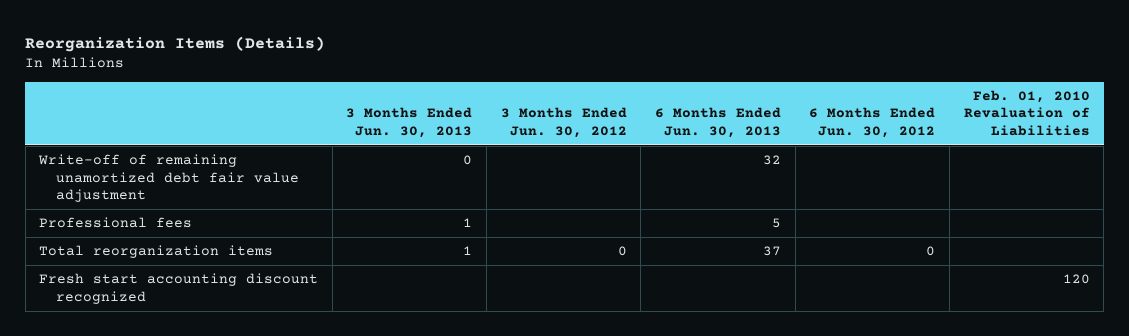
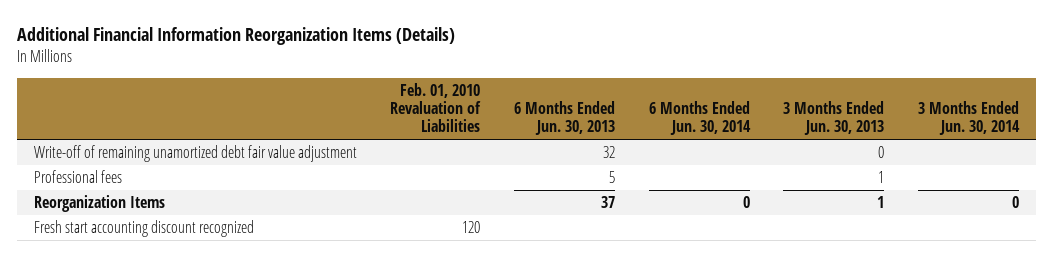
- Reorganization Items (Details)
+ Additional Financial Information Reorganization Items (Details)
- | 3 Months Ended Jun. 30, 2013 | 3 Months Ended Jun. 30, 2012 | 6 Months Ended Jun. 30, 2013 | 6 Months Ended Jun. 30, 2012 | Feb. 01, 2010 Revaluation of Liabilities
+ | Feb. 01, 2010 Revaluation of Liabilities | 6 Months Ended Jun. 30, 2013 | 6 Months Ended Jun. 30, 2014 | 3 Months Ended Jun. 30, 2013 | 3 Months Ended Jun. 30, 2014
- Total reorganization items | 1 | 0 | 37 | 0 |
+ Reorganization Items | | 37 | 0 | 1 | 0

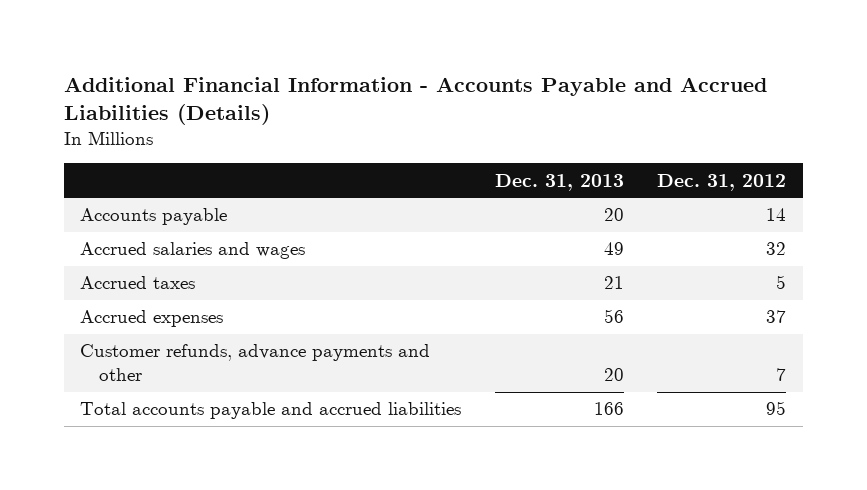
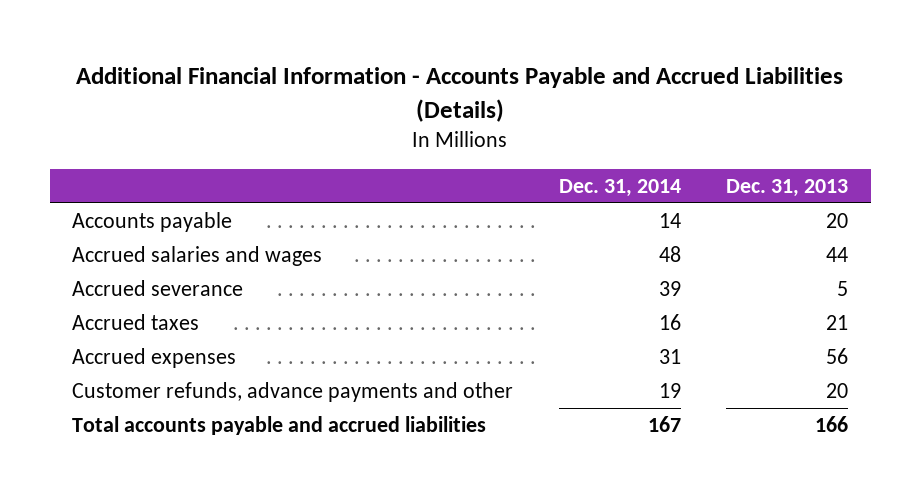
- | Dec. 31, 2013 | Dec. 31, 2012
+ | Dec. 31, 2014 | Dec. 31, 2013
- Accrued salaries and wages | 49 | 32
+ Accrued salaries and wages | 48 | 44
+ Accrued severance | 39 | 5

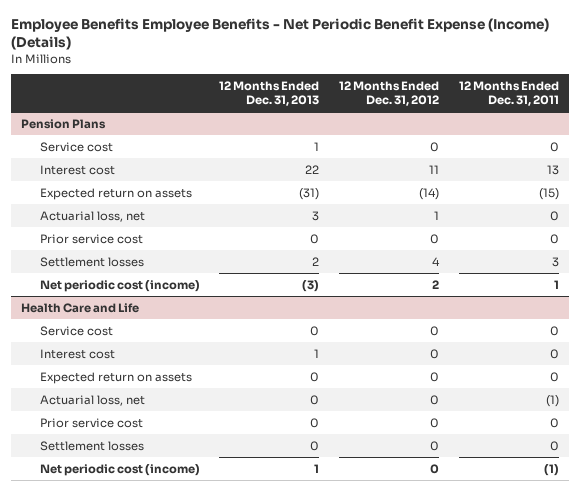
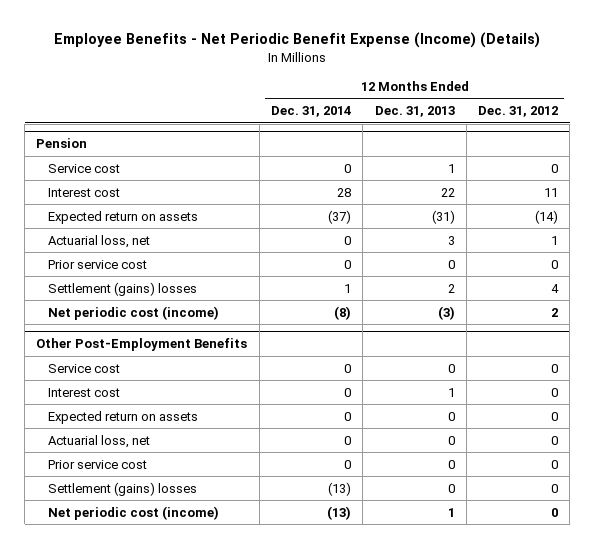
- Employee Benefits Employee Benefits - Net Periodic Benefit Expense (Income) (Details)
+ Employee Benefits - Net Periodic Benefit Expense (Income) (Details)
- | 12 Months Ended Dec. 31, 2013 | 12 Months Ended Dec. 31, 2012 | 12 Months Ended Dec. 31, 2011
+ | 12 Months Ended Dec. 31, 2014 | 12 Months Ended Dec. 31, 2013 | 12 Months Ended Dec. 31, 2012
- Pension Plans
+ Pension
- Settlement losses | 2 | 4 | 3
+ Settlement (gains) losses | 1 | 2 | 4
- Health Care and Life
+ Other Post-Employment Benefits
- Settlement losses | 0 | 0 | 0
+ Settlement (gains) losses | (13) | 0 | 0

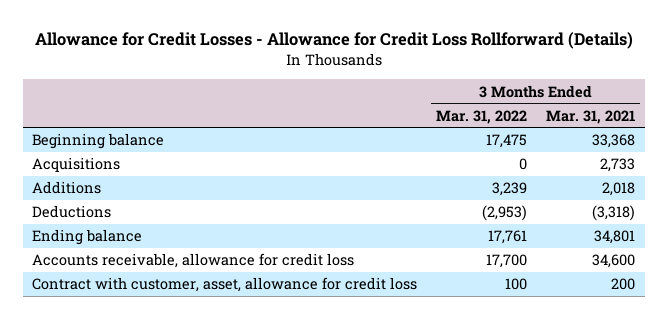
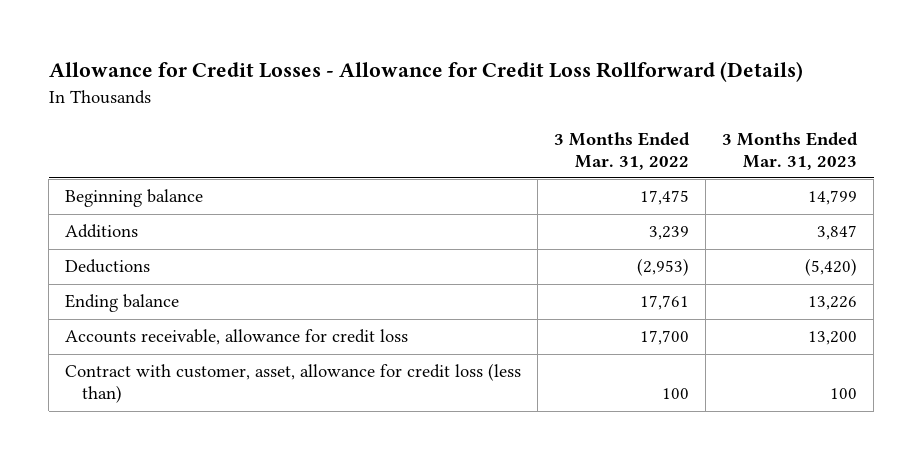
- | 3 Months Ended Mar. 31, 2022 | 3 Months Ended Mar. 31, 2021
+ | 3 Months Ended Mar. 31, 2022 | 3 Months Ended Mar. 31, 2023
- Acquisitions | 0 | 2,733
- Contract with customer, asset, allowance for credit loss | 100 | 200
+ Contract with customer, asset, allowance for credit loss (less than) | 100 | 100

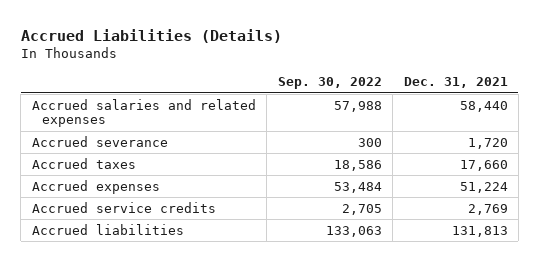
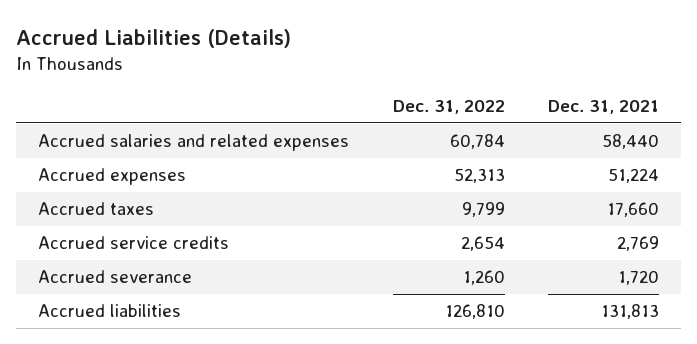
- | Sep. 30, 2022 | Dec. 31, 2021
+ | Dec. 31, 2022 | Dec. 31, 2021
moved down: Accrued taxes | 9,799 | 17,660
moved down: Accrued severance | 1,260 | 1,720

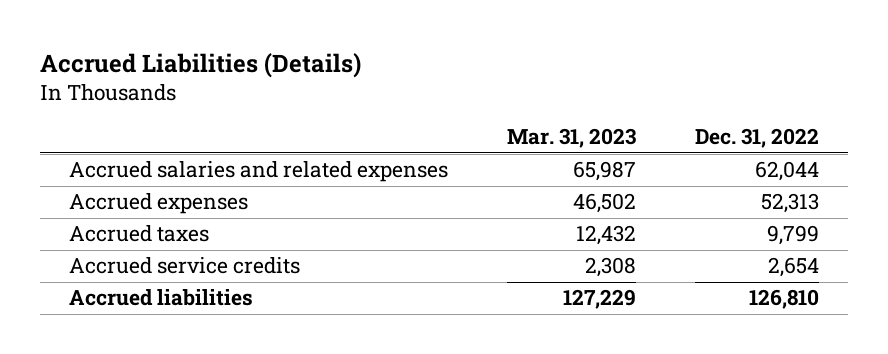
- | Dec. 31, 2022 | Dec. 31, 2021
+ | Mar. 31, 2023 | Dec. 31, 2022
- Accrued salaries and related expenses | 60,784 | 58,440
+ Accrued salaries and related expenses | 65,987 | 62,044
- Accrued severance | 1,260 | 1,720

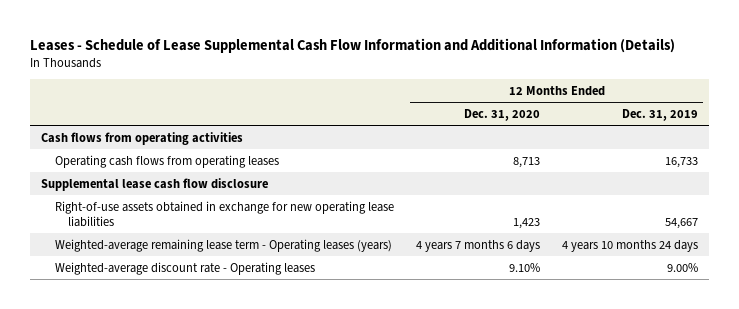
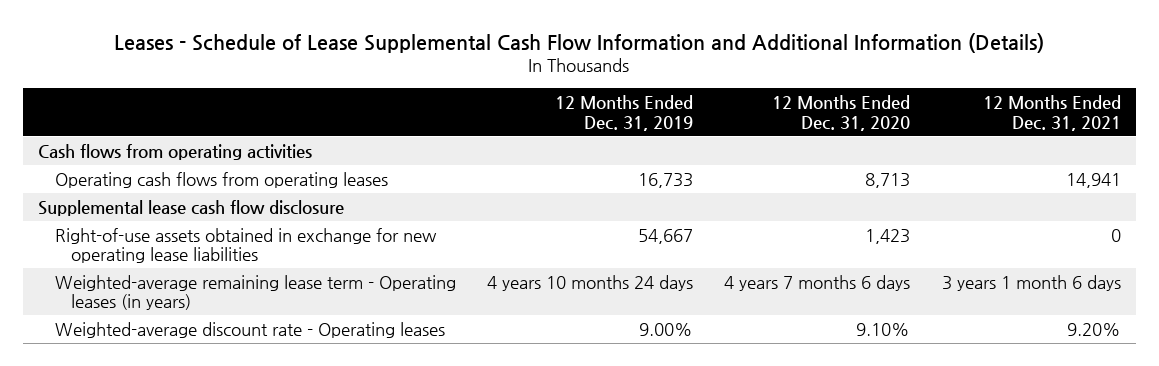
- | 12 Months Ended Dec. 31, 2020 | 12 Months Ended Dec. 31, 2019
+ | 12 Months Ended Dec. 31, 2019 | 12 Months Ended Dec. 31, 2020 | 12 Months Ended Dec. 31, 2021
- Weighted-average remaining lease term - Operating leases (years) | 4 years 7 months 6 days | 4 years 10 months 24 days
+ Weighted-average remaining lease term - Operating leases (in years) | 4 years 10 months 24 days | 4 years 7 months 6 days | 3 years 1 month 6 days

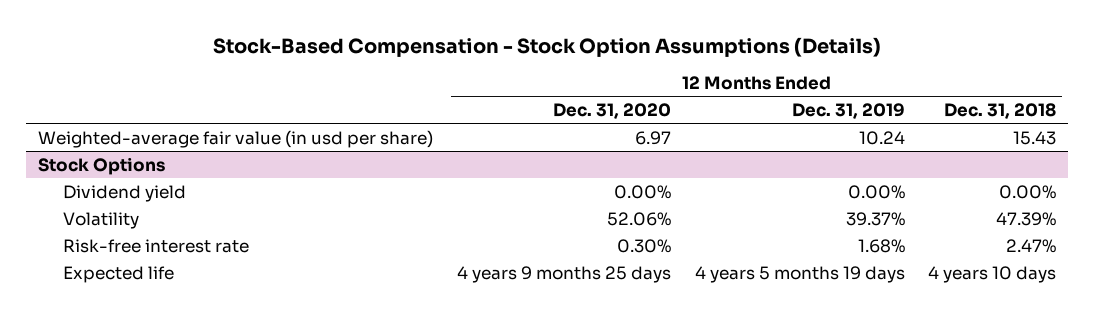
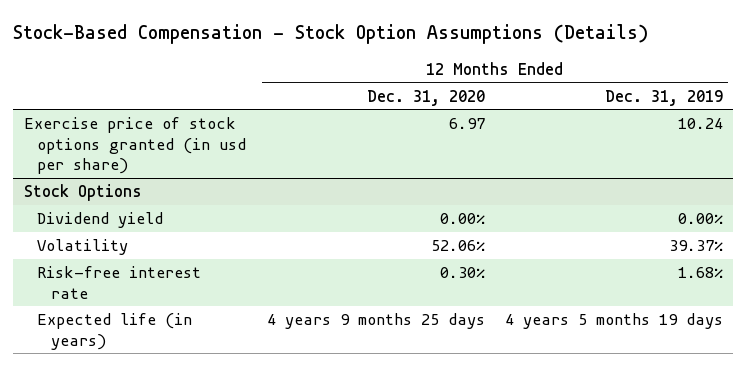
- | 12 Months Ended Dec. 31, 2020 | 12 Months Ended Dec. 31, 2019 | 12 Months Ended Dec. 31, 2018
+ | 12 Months Ended Dec. 31, 2020 | 12 Months Ended Dec. 31, 2019
- Weighted-average fair value (in usd per share) | 6.97 | 10.24 | 15.43
+ Exercise price of stock options granted (in usd per share) | 6.97 | 10.24
@ Stock Options
- Expected life | 4 years 9 months 25 days | 4 years 5 months 19 days | 4 years 10 days
+ Expected life (in years) | 4 years 9 months 25 days | 4 years 5 months 19 days

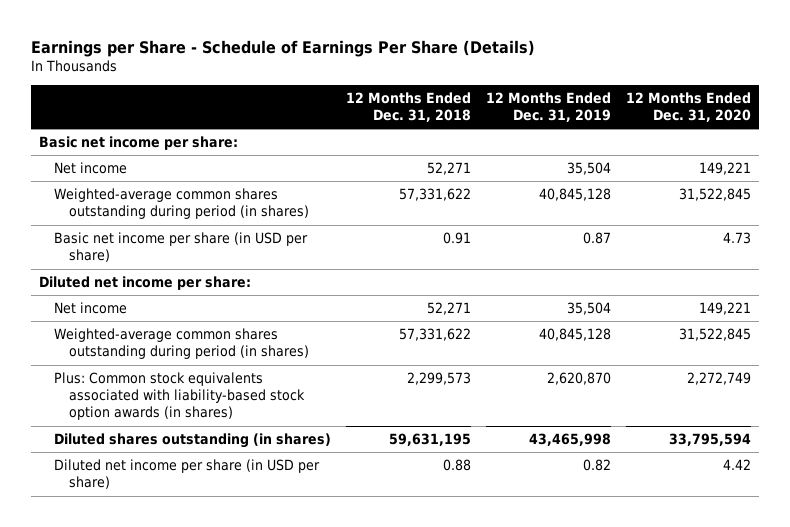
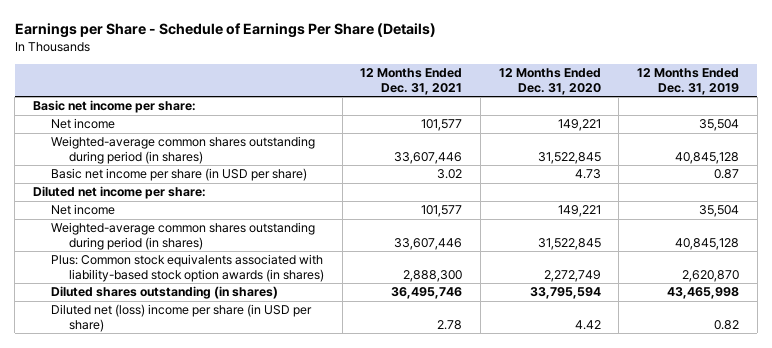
- | 12 Months Ended Dec. 31, 2018 | 12 Months Ended Dec. 31, 2019 | 12 Months Ended Dec. 31, 2020
+ | 12 Months Ended Dec. 31, 2021 | 12 Months Ended Dec. 31, 2020 | 12 Months Ended Dec. 31, 2019
- Diluted net income per share (in USD per share) | 0.88 | 0.82 | 4.42
+ Diluted net (loss) income per share (in USD per share) | 2.78 | 4.42 | 0.82

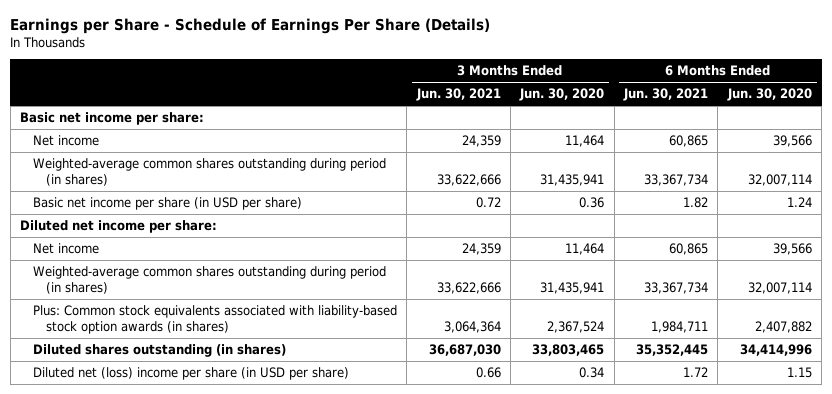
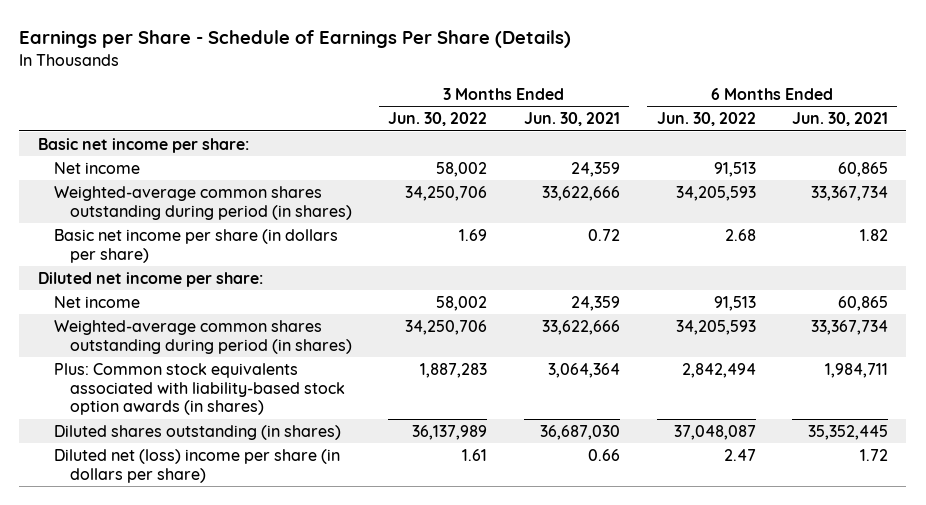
- | 3 Months Ended Jun. 30, 2021 | 3 Months Ended Jun. 30, 2020 | 6 Months Ended Jun. 30, 2021 | 6 Months Ended Jun. 30, 2020
+ | 3 Months Ended Jun. 30, 2022 | 3 Months Ended Jun. 30, 2021 | 6 Months Ended Jun. 30, 2022 | 6 Months Ended Jun. 30, 2021
- Basic net income per share (in USD per share) | 0.72 | 0.36 | 1.82 | 1.24
+ Basic net income per share (in dollars per share) | 1.69 | 0.72 | 2.68 | 1.82
- Diluted net (loss) income per share (in USD per share) | 0.66 | 0.34 | 1.72 | 1.15
+ Diluted net (loss) income per share (in dollars per share) | 1.61 | 0.66 | 2.47 | 1.72

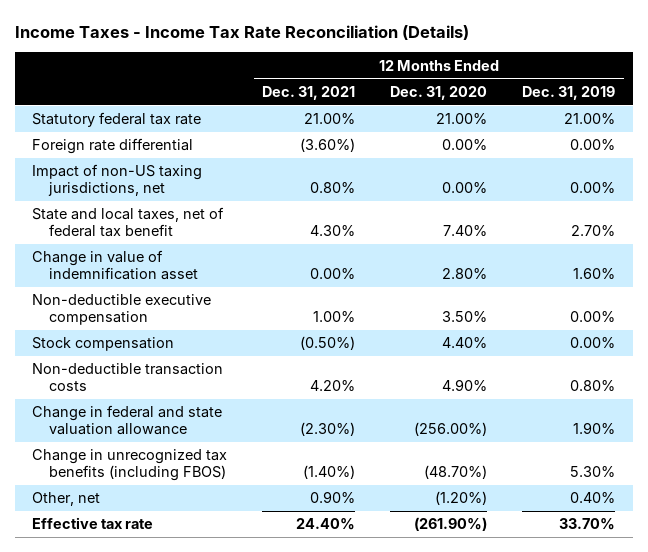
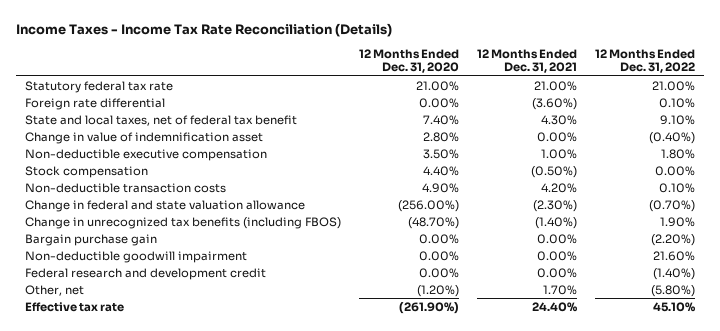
- | 12 Months Ended Dec. 31, 2021 | 12 Months Ended Dec. 31, 2020 | 12 Months Ended Dec. 31, 2019
+ | 12 Months Ended Dec. 31, 2020 | 12 Months Ended Dec. 31, 2021 | 12 Months Ended Dec. 31, 2022
- Impact of non-US taxing jurisdictions, net | 0.80% | 0.00% | 0.00%
- Other, net | 0.90% | (1.20%) | 0.40%
+ Bargain purchase gain | 0.00% | 0.00% | (2.20%)
+ Non-deductible goodwill impairment | 0.00% | 0.00% | 21.60%
+ Federal research and development credit | 0.00% | 0.00% | (1.40%)
+ Other, net | (1.20%) | 1.70% | (5.80%)

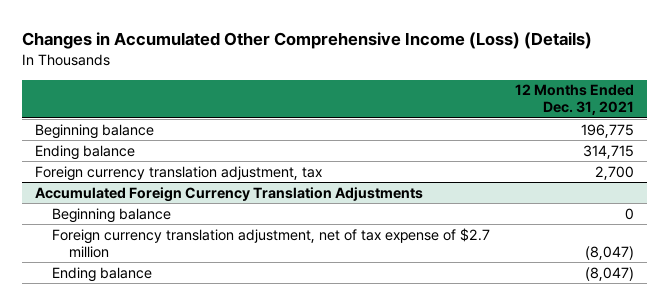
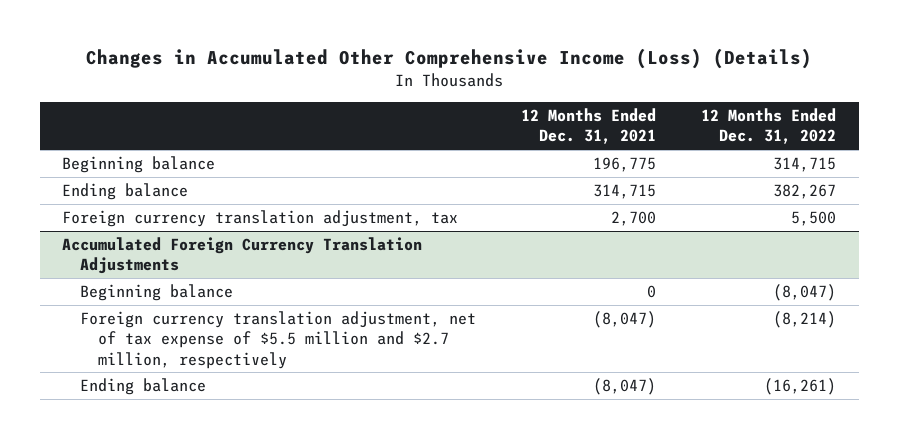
- | 12 Months Ended Dec. 31, 2021
+ | 12 Months Ended Dec. 31, 2021 | 12 Months Ended Dec. 31, 2022
@ Accumulated Foreign Currency Translation Adjustments
- Foreign currency translation adjustment, net of tax expense of $2.7 million | (8,047)
+ Foreign currency translation adjustment, net of tax expense of $5.5 million and $2.7 million, respectively | (8,047) | (8,214)

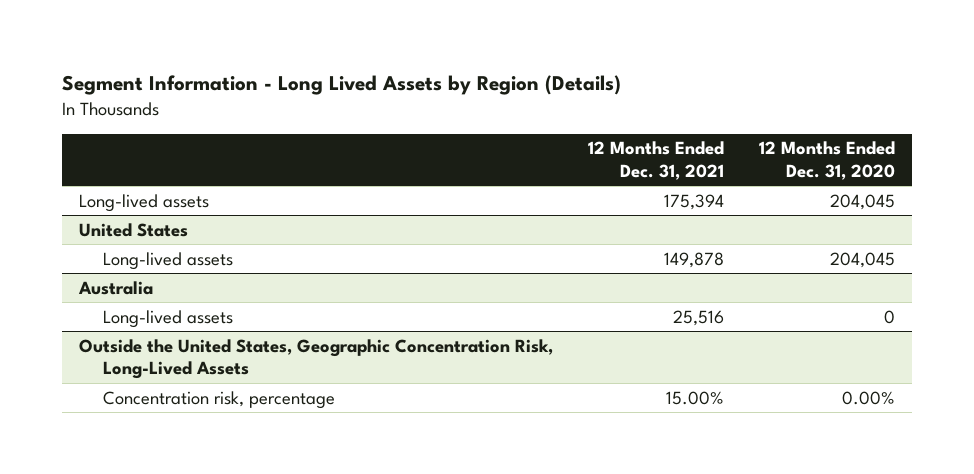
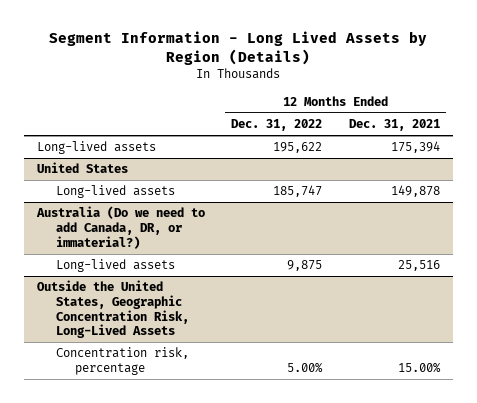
- | 12 Months Ended Dec. 31, 2021 | 12 Months Ended Dec. 31, 2020
+ | 12 Months Ended Dec. 31, 2022 | 12 Months Ended Dec. 31, 2021
- Australia
+ Australia (Do we need to add Canada, DR, or immaterial?)

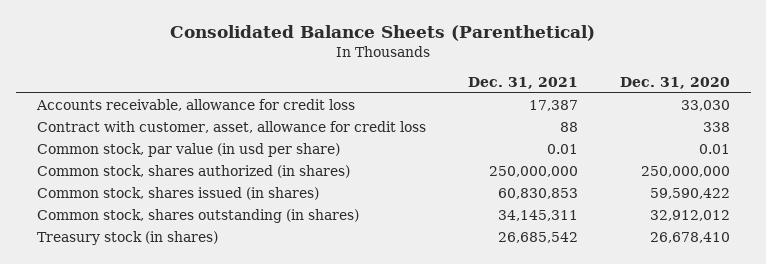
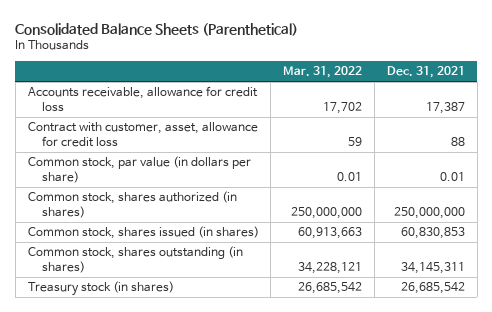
- | Dec. 31, 2021 | Dec. 31, 2020
+ | Mar. 31, 2022 | Dec. 31, 2021
- Common stock, par value (in usd per share) | 0.01 | 0.01
+ Common stock, par value (in dollars per share) | 0.01 | 0.01

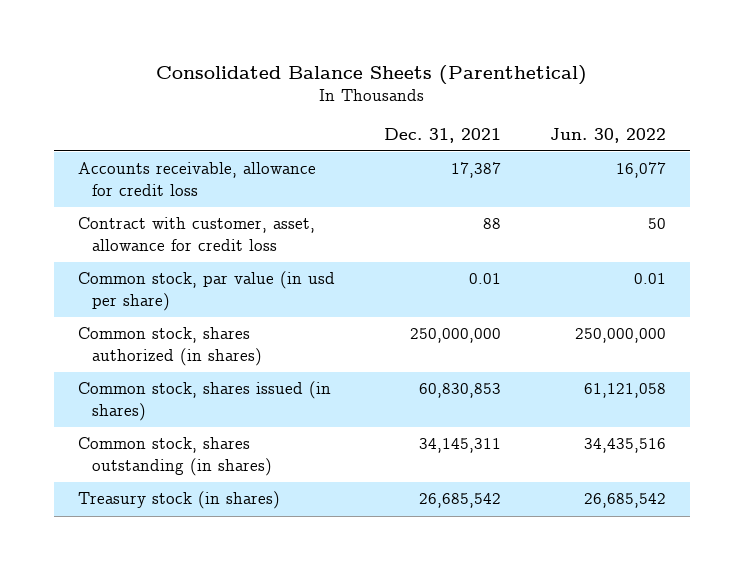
- | Mar. 31, 2022 | Dec. 31, 2021
+ | Dec. 31, 2021 | Jun. 30, 2022
- Common stock, par value (in dollars per share) | 0.01 | 0.01
+ Common stock, par value (in usd per share) | 0.01 | 0.01

